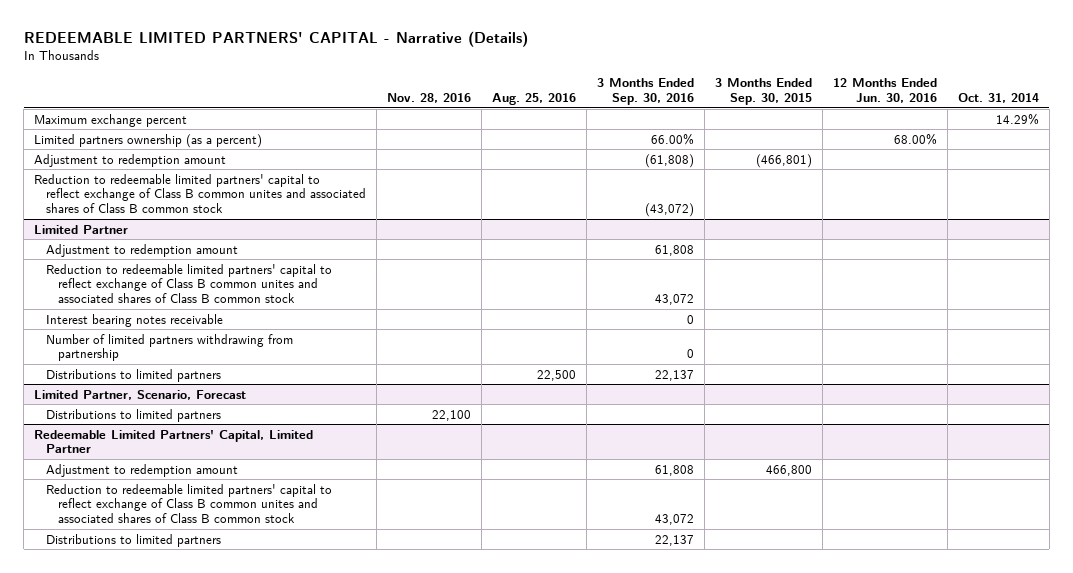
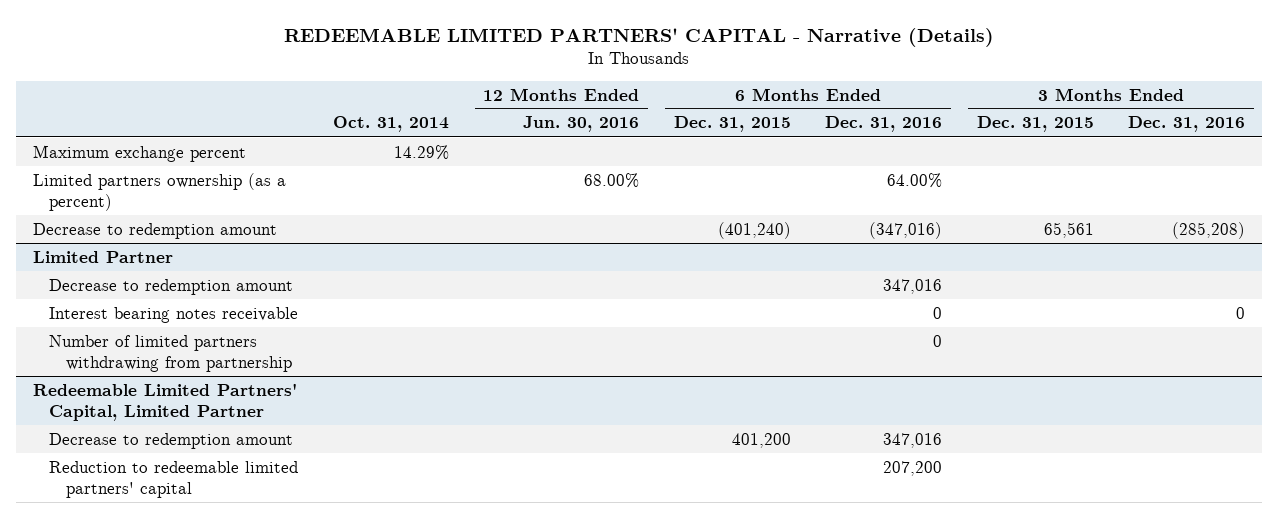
- | Nov. 28, 2016 | Aug. 25, 2016 | 3 Months Ended Sep. 30, 2016 | 3 Months Ended Sep. 30, 2015 | 12 Months Ended Jun. 30, 2016 | Oct. 31, 2014
+ | Oct. 31, 2014 | 12 Months Ended Jun. 30, 2016 | 6 Months Ended Dec. 31, 2015 | 6 Months Ended Dec. 31, 2016 | 3 Months Ended Dec. 31, 2015 | 3 Months Ended Dec. 31, 2016
- Adjustment to redemption amount | | | (61,808) | (466,801) | |
- Reduction to redeemable limited partners' capital to reflect exchange of Class B common unites and associated shares of Class B common stock | | | (43,072) | | |
+ Decrease to redemption amount | | | (401,240) | (347,016) | 65,561 | (285,208)
@ Limited Partner
- Adjustment to redemption amount | | | 61,808 | | |
- Reduction to redeemable limited partners' capital to reflect exchange of Class B common unites and associated shares of Class B common stock | | | 43,072 | | |
+ Decrease to redemption amount | | | | 347,016 | |
- Distributions to limited partners | | 22,500 | 22,137 | | |
- Limited Partner, Scenario, Forecast
- Distributions to limited partners | 22,100 | | | | |
@ Redeemable Limited Partners' Capital, Limited Partner
- Adjustment to redemption amount | | | 61,808 | 466,800 | |
- Reduction to redeemable limited partners' capital to reflect exchange of Class B common unites and associated shares of Class B common stock | | | 43,072 | | |
- Distributions to limited partners | | | 22,137 | | |
+ Decrease to redemption amount | | | 401,200 | 347,016 | |
+ Reduction to redeemable limited partners' capital | | | | 207,200 | |

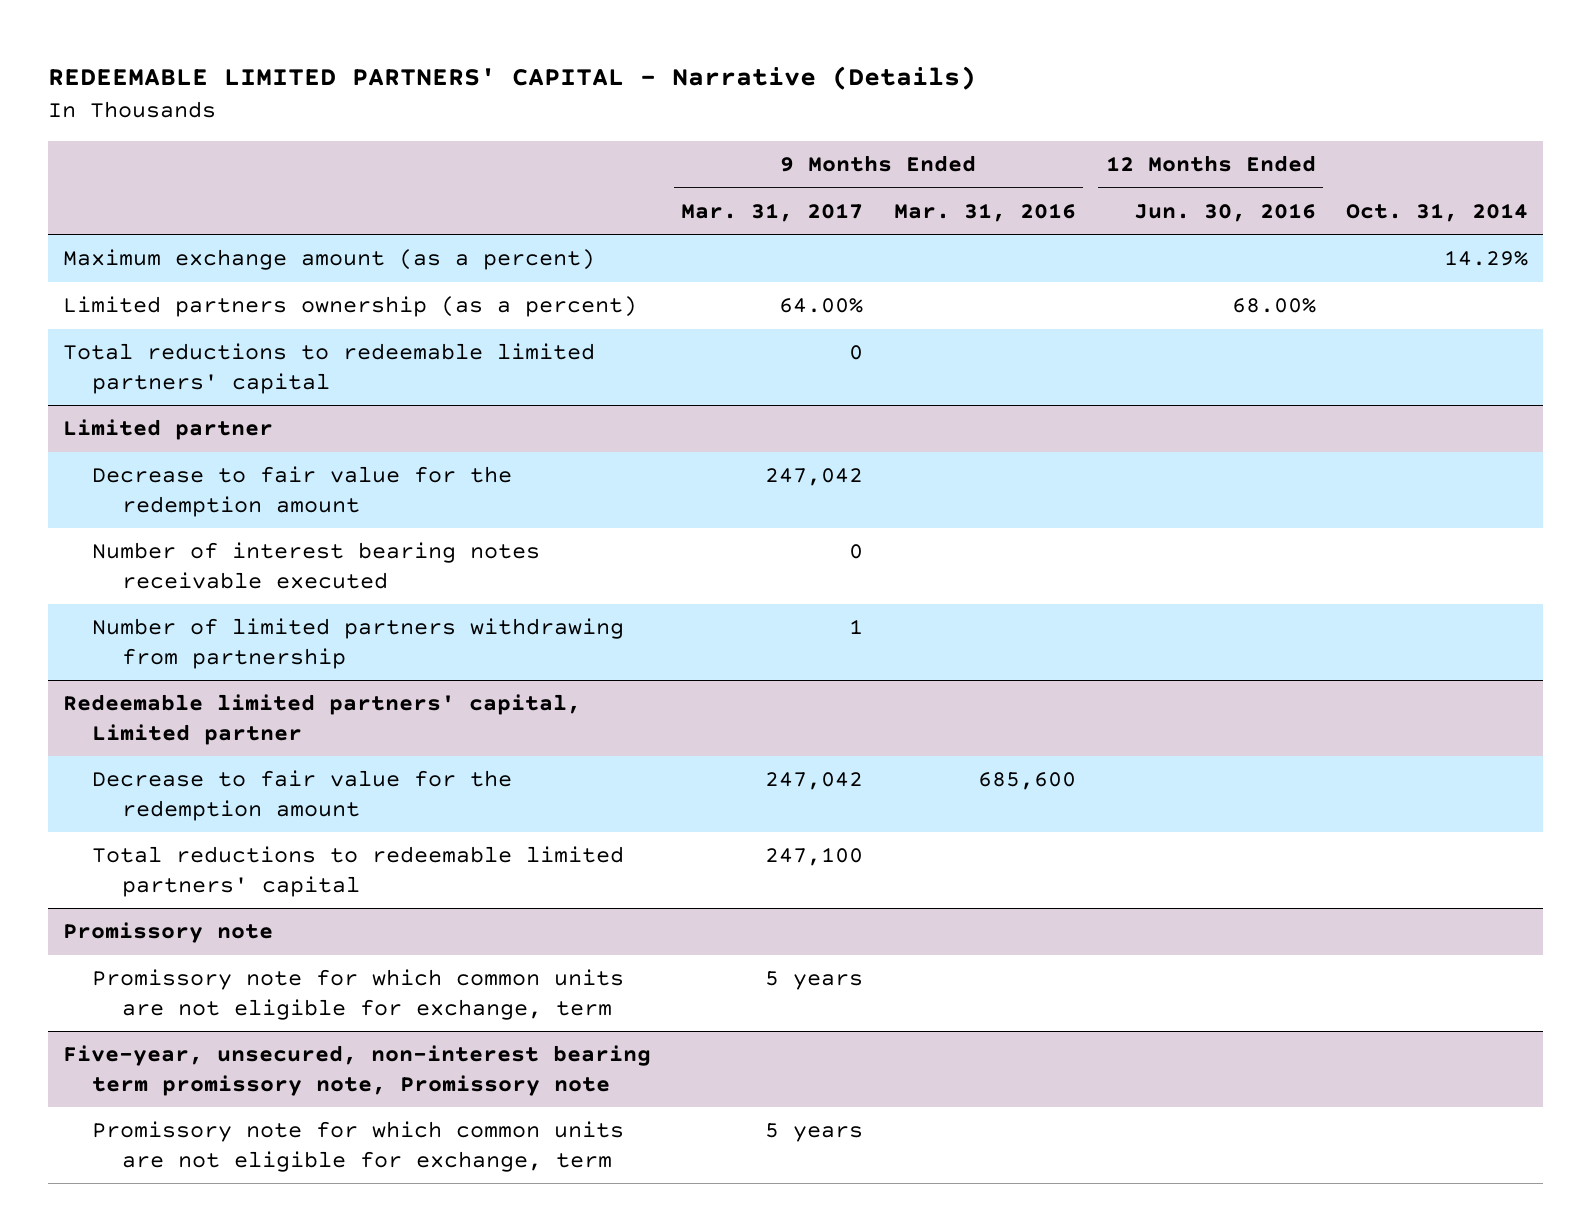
- | Oct. 31, 2014 | 12 Months Ended Jun. 30, 2016 | 6 Months Ended Dec. 31, 2015 | 6 Months Ended Dec. 31, 2016 | 3 Months Ended Dec. 31, 2015 | 3 Months Ended Dec. 31, 2016
+ | 9 Months Ended Mar. 31, 2017 | 9 Months Ended Mar. 31, 2016 | 12 Months Ended Jun. 30, 2016 | Oct. 31, 2014
- Maximum exchange percent | 14.29% | | | | |
+ Maximum exchange amount (as a percent) | | | | 14.29%
- Decrease to redemption amount | | | (401,240) | (347,016) | 65,561 | (285,208)
- Limited Partner
- Decrease to redemption amount | | | | 347,016 | |
- Interest bearing notes receivable | | | | 0 | | 0
+ Total reductions to redeemable limited partners' capital | 0 | | |
+ Limited partner
+ Decrease to fair value for the redemption amount | 247,042 | | |
+ Number of interest bearing notes receivable executed | 0 | | |
- Redeemable Limited Partners' Capital, Limited Partner
- Decrease to redemption amount | | | 401,200 | 347,016 | |
- Reduction to redeemable limited partners' capital | | | | 207,200 | |
+ Redeemable limited partners' capital, Limited partner
+ Decrease to fair value for the redemption amount | 247,042 | 685,600 | |
+ Total reductions to redeemable limited partners' capital | 247,100 | | |
+ Promissory note
+ Promissory note for which common units are not eligible for exchange, term | 5 years | | |
+ Five-year, unsecured, non-interest bearing term promissory note, Promissory note
+ Promissory note for which common units are not eligible for exchange, term | 5 years | | |

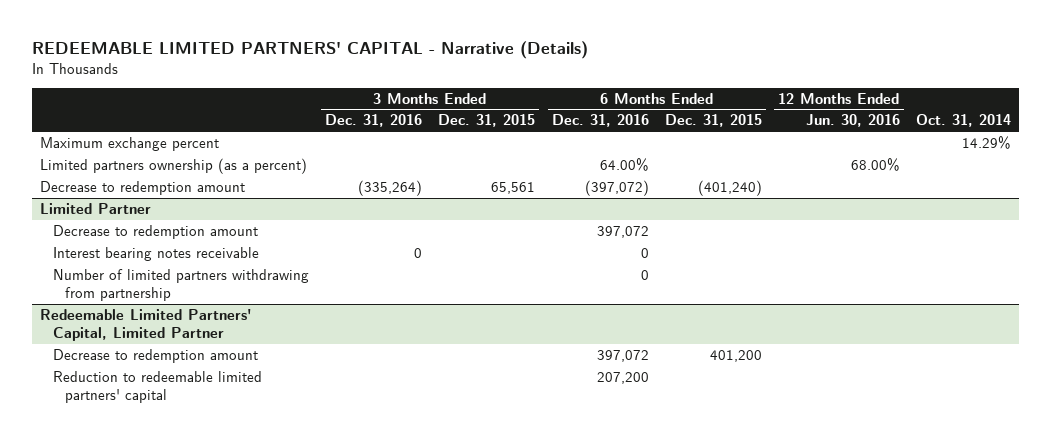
- | 9 Months Ended Mar. 31, 2017 | 9 Months Ended Mar. 31, 2016 | 12 Months Ended Jun. 30, 2016 | Oct. 31, 2014
+ | 3 Months Ended Dec. 31, 2016 | 3 Months Ended Dec. 31, 2015 | 6 Months Ended Dec. 31, 2016 | 6 Months Ended Dec. 31, 2015 | 12 Months Ended Jun. 30, 2016 | Oct. 31, 2014
- Maximum exchange amount (as a percent) | | | | 14.29%
+ Maximum exchange percent | | | | | | 14.29%
- Total reductions to redeemable limited partners' capital | 0 | | |
- Limited partner
- Decrease to fair value for the redemption amount | 247,042 | | |
- Number of interest bearing notes receivable executed | 0 | | |
+ Decrease to redemption amount | (335,264) | 65,561 | (397,072) | (401,240) | |
+ Limited Partner
+ Decrease to redemption amount | | | 397,072 | | |
+ Interest bearing notes receivable | 0 | | 0 | | |
- Redeemable limited partners' capital, Limited partner
- Decrease to fair value for the redemption amount | 247,042 | 685,600 | |
- Total reductions to redeemable limited partners' capital | 247,100 | | |
- Promissory note
- Promissory note for which common units are not eligible for exchange, term | 5 years | | |
- Five-year, unsecured, non-interest bearing term promissory note, Promissory note
- Promissory note for which common units are not eligible for exchange, term | 5 years | | |
+ Redeemable Limited Partners' Capital, Limited Partner
+ Decrease to redemption amount | | | 397,072 | 401,200 | |
+ Reduction to redeemable limited partners' capital | | | 207,200 | | |

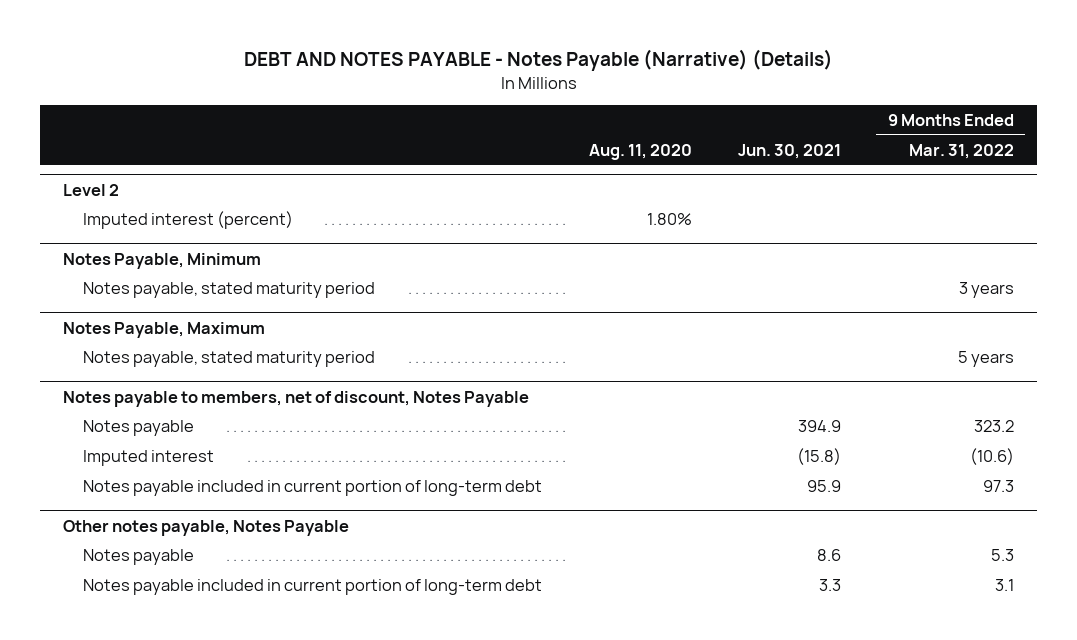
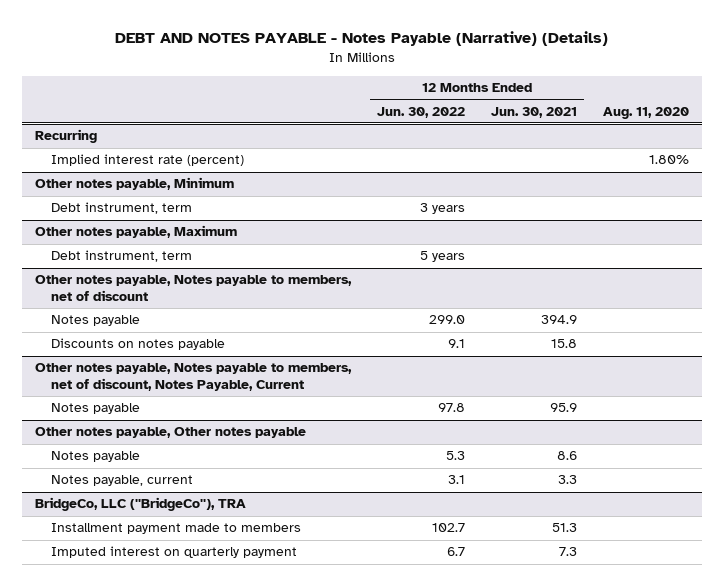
- | Aug. 11, 2020 | Jun. 30, 2021 | 9 Months Ended Mar. 31, 2022
+ | 12 Months Ended Jun. 30, 2022 | 12 Months Ended Jun. 30, 2021 | Aug. 11, 2020
- Level 2
- Imputed interest (percent) | 1.80% | |
- Notes Payable, Minimum
- Notes payable, stated maturity period | | | 3 years
- Notes Payable, Maximum
- Notes payable, stated maturity period | | | 5 years
- Notes payable to members, net of discount, Notes Payable
+ Recurring
+ Implied interest rate (percent) | | | 1.80%
+ Other notes payable, Minimum
+ Debt instrument, term | 3 years | |
+ Other notes payable, Maximum
+ Debt instrument, term | 5 years | |
+ Other notes payable, Notes payable to members, net of discount
- Imputed interest | | (15.8) | (10.6)
- Notes payable included in current portion of long-term debt | | 95.9 | 97.3
- Other notes payable, Notes Payable
+ Discounts on notes payable | 9.1 | 15.8 |
+ Other notes payable, Notes payable to members, net of discount, Notes Payable, Current
+ Notes payable | 97.8 | 95.9 |
+ Other notes payable, Other notes payable
- Notes payable included in current portion of long-term debt | | 3.3 | 3.1
+ Notes payable, current | 3.1 | 3.3 |
+ BridgeCo, LLC (''BridgeCo''), TRA
+ Installment payment made to members | 102.7 | 51.3 |
+ Imputed interest on quarterly payment | 6.7 | 7.3 |

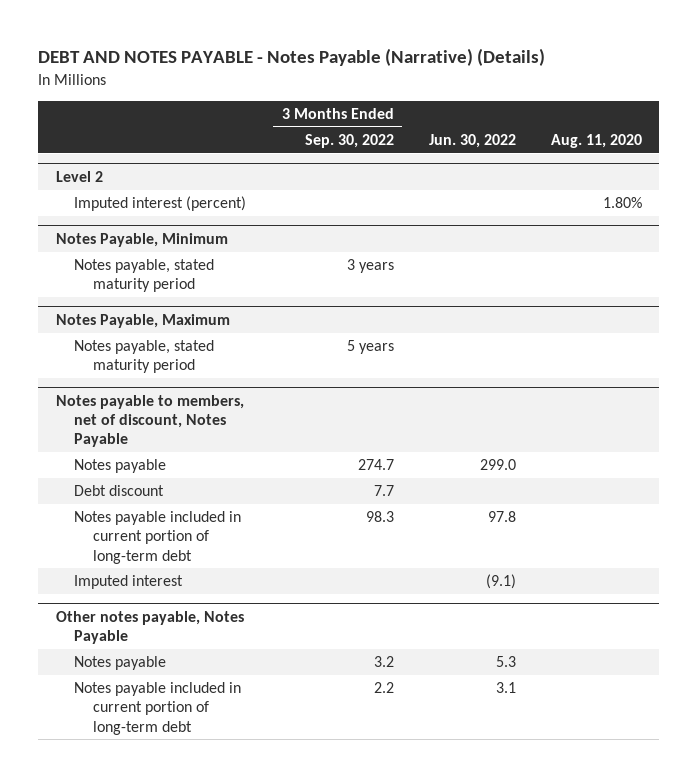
- | 12 Months Ended Jun. 30, 2022 | 12 Months Ended Jun. 30, 2021 | Aug. 11, 2020
+ | 3 Months Ended Sep. 30, 2022 | Jun. 30, 2022 | Aug. 11, 2020
- Recurring
- Implied interest rate (percent) | | | 1.80%
- Other notes payable, Minimum
- Debt instrument, term | 3 years | |
- Other notes payable, Maximum
- Debt instrument, term | 5 years | |
- Other notes payable, Notes payable to members, net of discount
+ Level 2
+ Imputed interest (percent) | | | 1.80%
+ Notes Payable, Minimum
+ Notes payable, stated maturity period | 3 years | |
+ Notes Payable, Maximum
+ Notes payable, stated maturity period | 5 years | |
+ Notes payable to members, net of discount, Notes Payable
- Discounts on notes payable | 9.1 | 15.8 |
- Other notes payable, Notes payable to members, net of discount, Notes Payable, Current
- Notes payable | 97.8 | 95.9 |
- Other notes payable, Other notes payable
+ Debt discount | 7.7 | |
+ Notes payable included in current portion of long-term debt | 98.3 | 97.8 |
+ Imputed interest | | (9.1) |
+ Other notes payable, Notes Payable
- Notes payable, current | 3.1 | 3.3 |
- BridgeCo, LLC (''BridgeCo''), TRA
- Installment payment made to members | 102.7 | 51.3 |
- Imputed interest on quarterly payment | 6.7 | 7.3 |
+ Notes payable included in current portion of long-term debt | 2.2 | 3.1 |

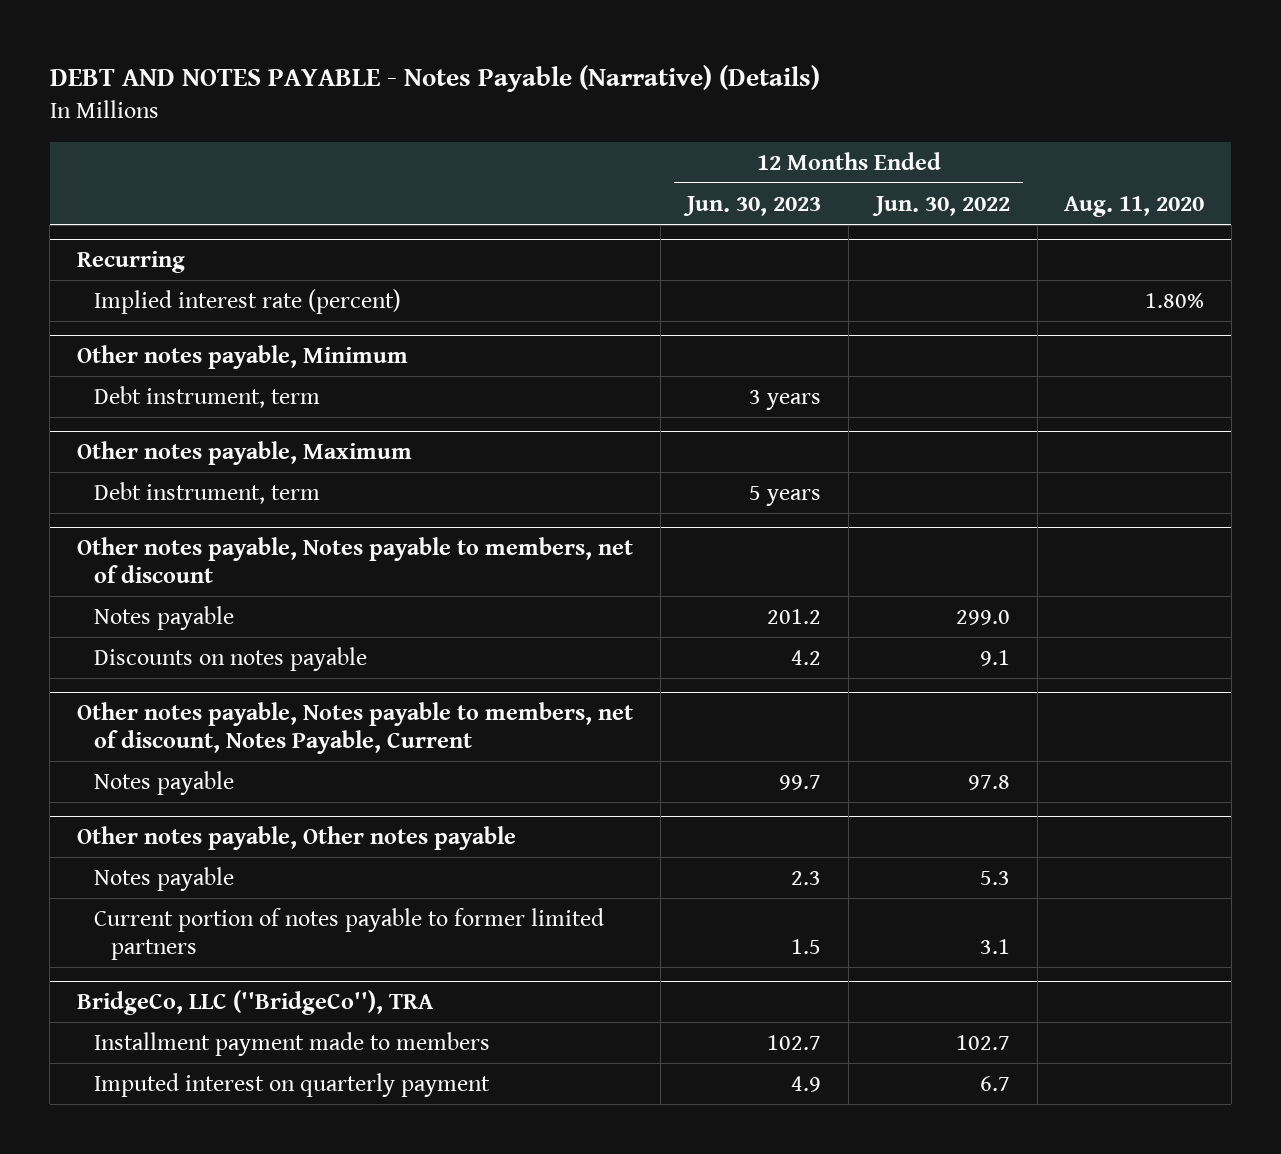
- | 3 Months Ended Sep. 30, 2022 | Jun. 30, 2022 | Aug. 11, 2020
+ | 12 Months Ended Jun. 30, 2023 | 12 Months Ended Jun. 30, 2022 | Aug. 11, 2020
- Level 2
- Imputed interest (percent) | | | 1.80%
- Notes Payable, Minimum
- Notes payable, stated maturity period | 3 years | |
- Notes Payable, Maximum
- Notes payable, stated maturity period | 5 years | |
- Notes payable to members, net of discount, Notes Payable
+ Recurring
+ Implied interest rate (percent) | | | 1.80%
+ Other notes payable, Minimum
+ Debt instrument, term | 3 years | |
+ Other notes payable, Maximum
+ Debt instrument, term | 5 years | |
+ Other notes payable, Notes payable to members, net of discount
- Debt discount | 7.7 | |
- Notes payable included in current portion of long-term debt | 98.3 | 97.8 |
- Imputed interest | | (9.1) |
- Other notes payable, Notes Payable
+ Discounts on notes payable | 4.2 | 9.1 |
+ Other notes payable, Notes payable to members, net of discount, Notes Payable, Current
+ Notes payable | 99.7 | 97.8 |
+ Other notes payable, Other notes payable
- Notes payable included in current portion of long-term debt | 2.2 | 3.1 |
+ Current portion of notes payable to former limited partners | 1.5 | 3.1 |
+ BridgeCo, LLC (''BridgeCo''), TRA
+ Installment payment made to members | 102.7 | 102.7 |
+ Imputed interest on quarterly payment | 4.9 | 6.7 |

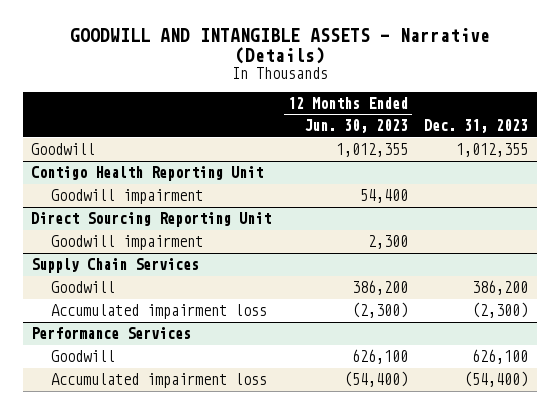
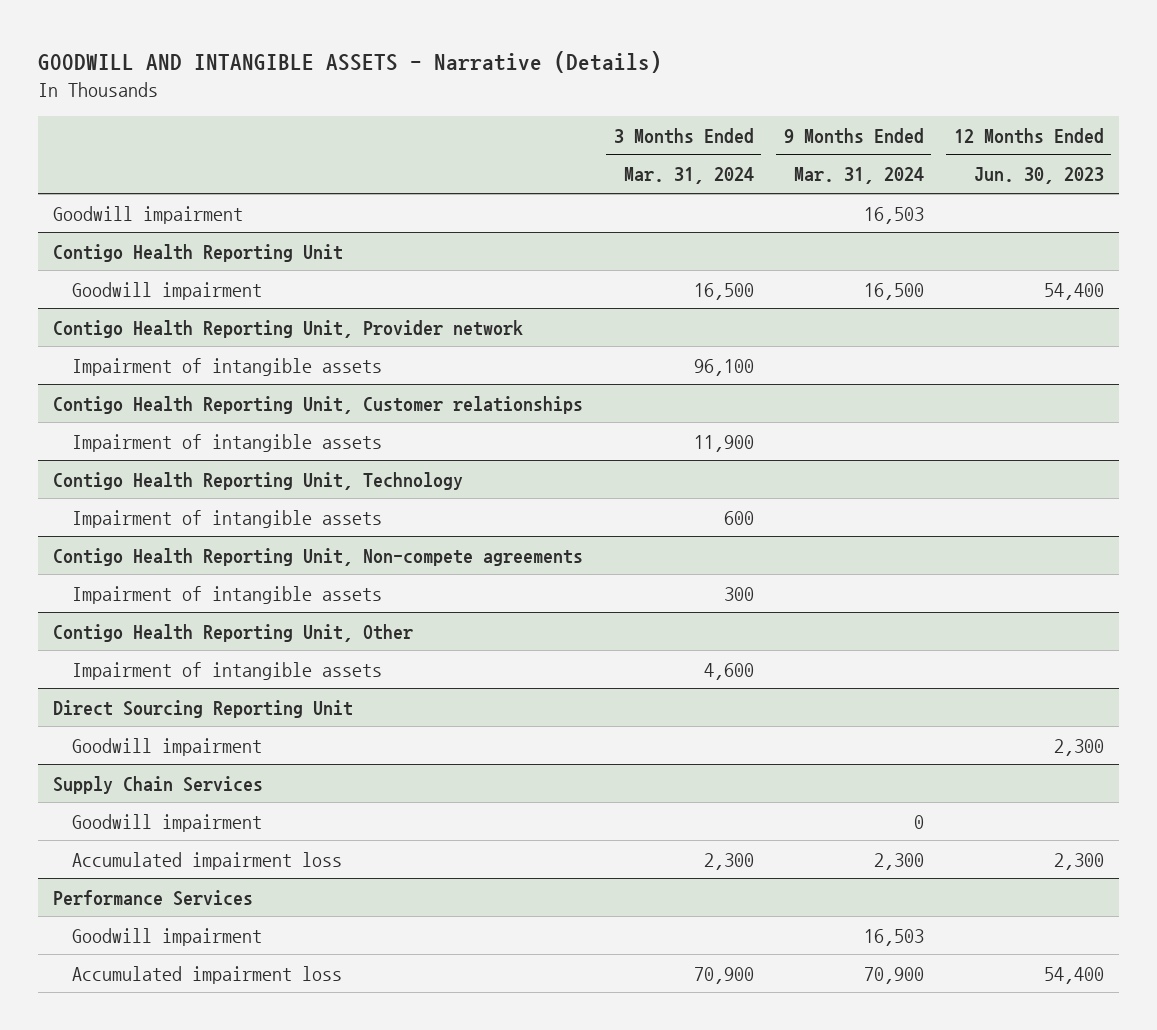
- | 12 Months Ended Jun. 30, 2023 | Dec. 31, 2023
+ | 3 Months Ended Mar. 31, 2024 | 9 Months Ended Mar. 31, 2024 | 12 Months Ended Jun. 30, 2023
- Goodwill | 1,012,355 | 1,012,355
+ Goodwill impairment | | 16,503 |
+ Contigo Health Reporting Unit, Provider network
+ Impairment of intangible assets | 96,100 | |
+ Contigo Health Reporting Unit, Customer relationships
+ Impairment of intangible assets | 11,900 | |
+ Contigo Health Reporting Unit, Technology
+ Impairment of intangible assets | 600 | |
+ Contigo Health Reporting Unit, Non-compete agreements
+ Impairment of intangible assets | 300 | |
+ Contigo Health Reporting Unit, Other
+ Impairment of intangible assets | 4,600 | |
@ Supply Chain Services
- Goodwill | 386,200 | 386,200
- Accumulated impairment loss | (2,300) | (2,300)
+ Goodwill impairment | | 0 |
+ Accumulated impairment loss | 2,300 | 2,300 | 2,300
@ Performance Services
- Goodwill | 626,100 | 626,100
- Accumulated impairment loss | (54,400) | (54,400)
+ Goodwill impairment | | 16,503 |
+ Accumulated impairment loss | 70,900 | 70,900 | 54,400

